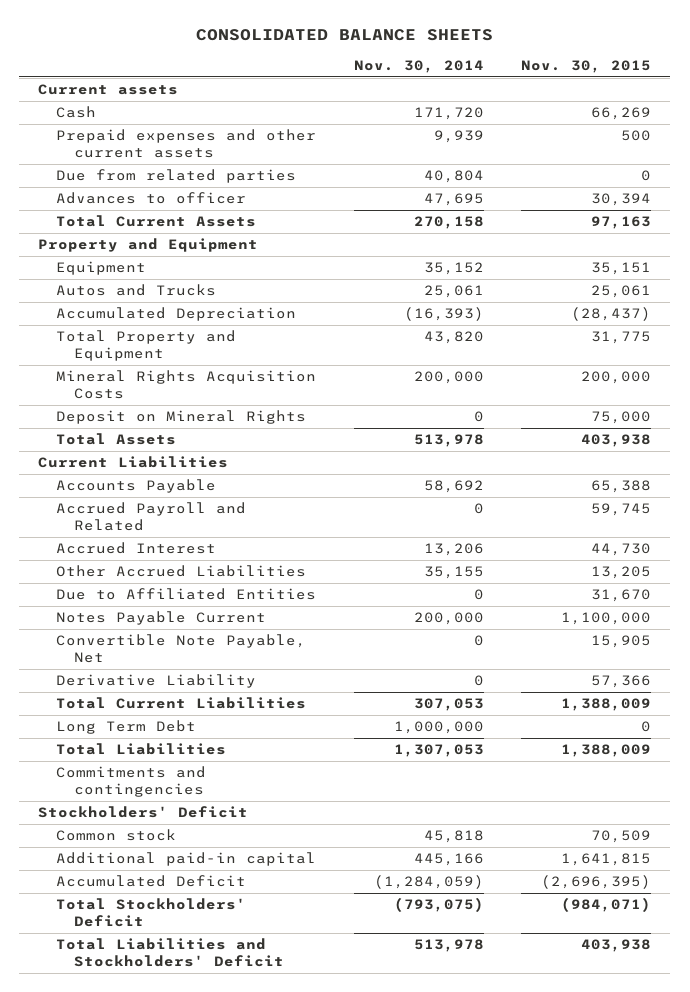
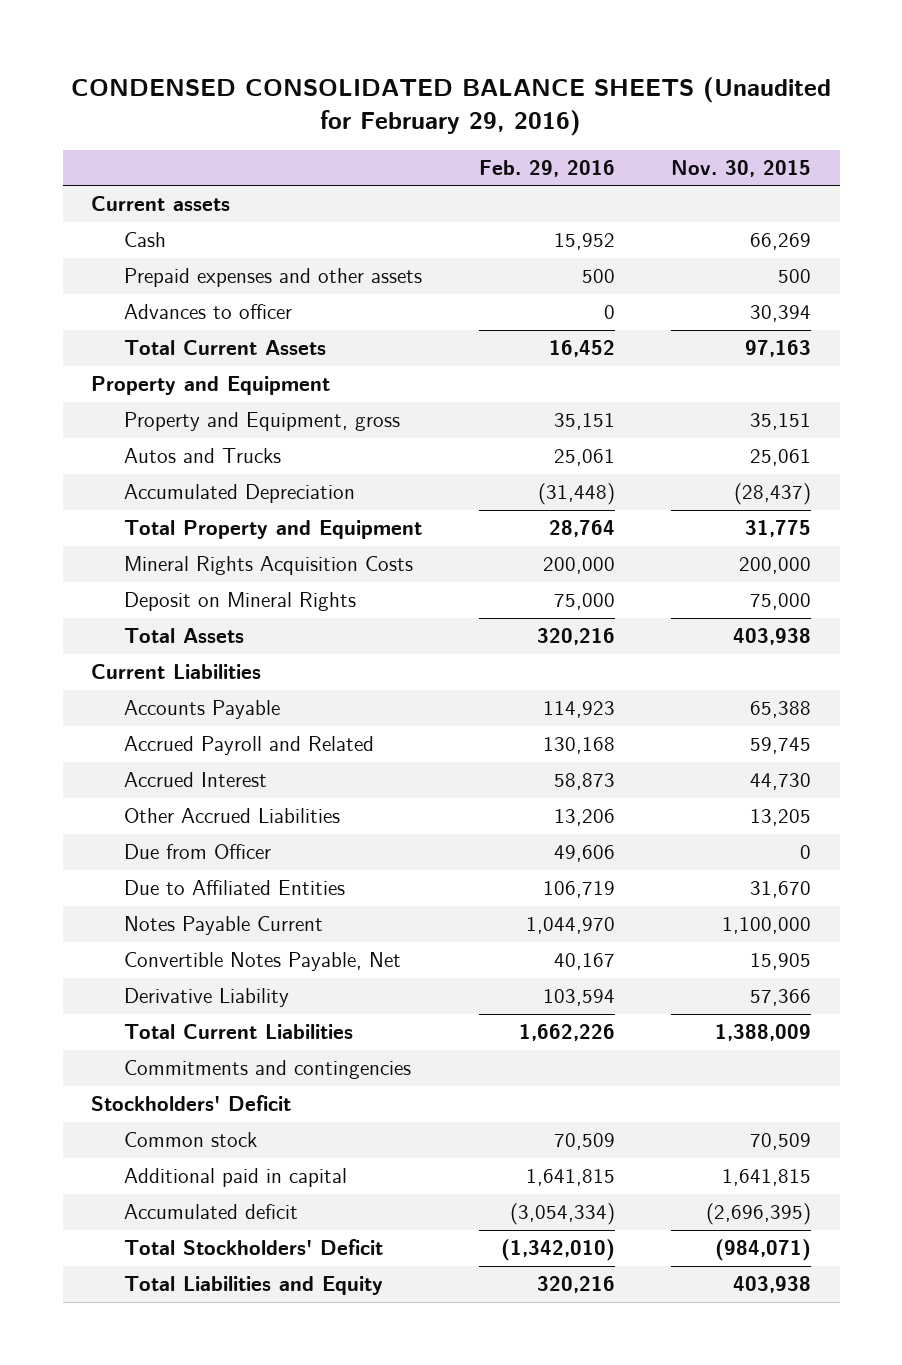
- CONSOLIDATED BALANCE SHEETS
+ CONDENSED CONSOLIDATED BALANCE SHEETS (Unaudited for February 29, 2016)
- | Nov. 30, 2014 | Nov. 30, 2015
+ | Feb. 29, 2016 | Nov. 30, 2015
- Prepaid expenses and other current assets | 9,939 | 500
- Due from related parties | 40,804 | 0
+ Prepaid expenses and other assets | 500 | 500
- Equipment | 35,152 | 35,151
+ Property and Equipment, gross | 35,151 | 35,151
+ Due from Officer | 49,606 | 0
- Convertible Note Payable, Net | 0 | 15,905
+ Convertible Notes Payable, Net | 40,167 | 15,905
- Long Term Debt | 1,000,000 | 0
- Total Liabilities | 1,307,053 | 1,388,009
- Additional paid-in capital | 445,166 | 1,641,815
- Accumulated Deficit | (1,284,059) | (2,696,395)
+ Additional paid in capital | 1,641,815 | 1,641,815
+ Accumulated deficit | (3,054,334) | (2,696,395)
- Total Liabilities and Stockholders' Deficit | 513,978 | 403,938
+ Total Liabilities and Equity | 320,216 | 403,938

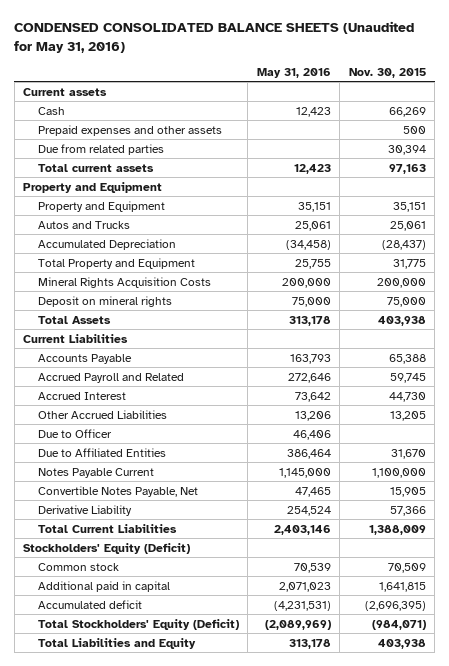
- CONDENSED CONSOLIDATED BALANCE SHEETS (Unaudited for February 29, 2016)
+ CONDENSED CONSOLIDATED BALANCE SHEETS (Unaudited for May 31, 2016)
- | Feb. 29, 2016 | Nov. 30, 2015
+ | May 31, 2016 | Nov. 30, 2015
- Advances to officer | 0 | 30,394
- Total Current Assets | 16,452 | 97,163
+ Due from related parties | | 30,394
+ Total current assets | 12,423 | 97,163
- Property and Equipment, gross | 35,151 | 35,151
+ Property and Equipment | 35,151 | 35,151
- Deposit on Mineral Rights | 75,000 | 75,000
+ Deposit on mineral rights | 75,000 | 75,000
- Due from Officer | 49,606 | 0
+ Due to Officer | 46,406 |
- Commitments and contingencies
- Stockholders' Deficit
+ Stockholders' Equity (Deficit)
- Total Stockholders' Deficit | (1,342,010) | (984,071)
+ Total Stockholders' Equity (Deficit) | (2,089,969) | (984,071)

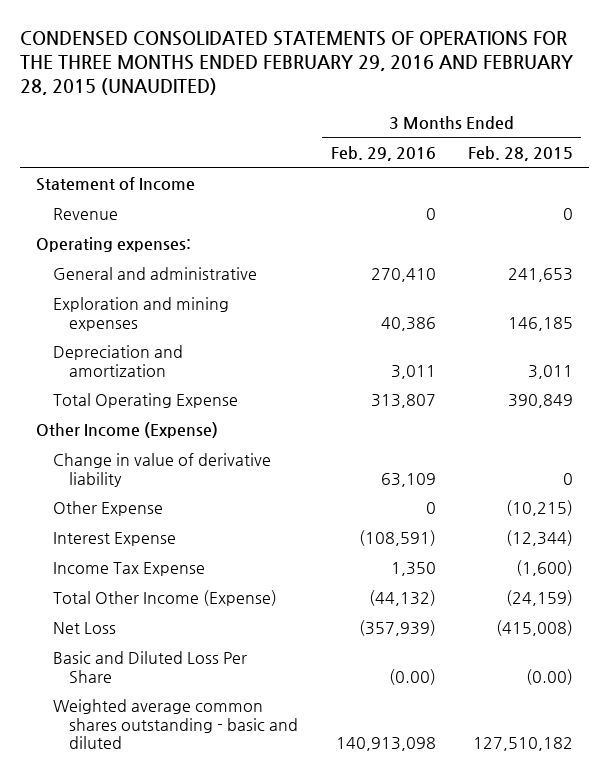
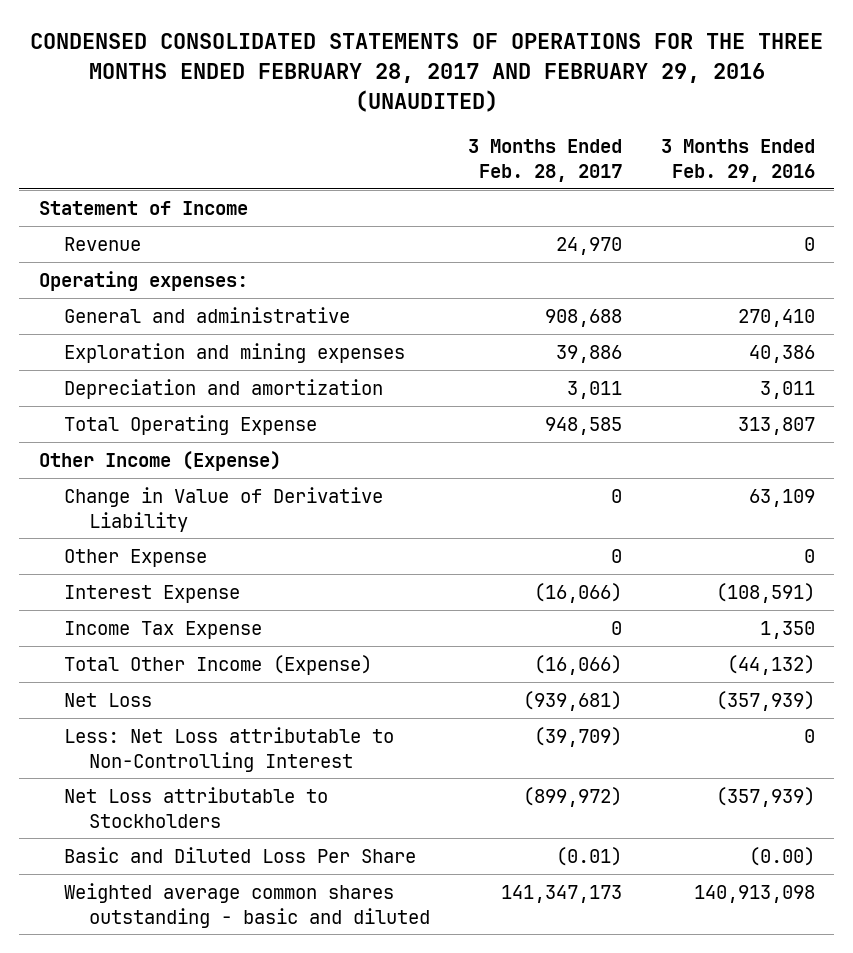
- CONDENSED CONSOLIDATED STATEMENTS OF OPERATIONS FOR THE THREE MONTHS ENDED FEBRUARY 29, 2016 AND FEBRUARY 28, 2015 (UNAUDITED)
+ CONDENSED CONSOLIDATED STATEMENTS OF OPERATIONS FOR THE THREE MONTHS ENDED FEBRUARY 28, 2017 AND FEBRUARY 29, 2016 (UNAUDITED)
- | 3 Months Ended Feb. 29, 2016 | 3 Months Ended Feb. 28, 2015
+ | 3 Months Ended Feb. 28, 2017 | 3 Months Ended Feb. 29, 2016
- Change in value of derivative liability | 63,109 | 0
+ Change in Value of Derivative Liability | 0 | 63,109
+ Less: Net Loss attributable to Non-Controlling Interest | (39,709) | 0
+ Net Loss attributable to Stockholders | (899,972) | (357,939)

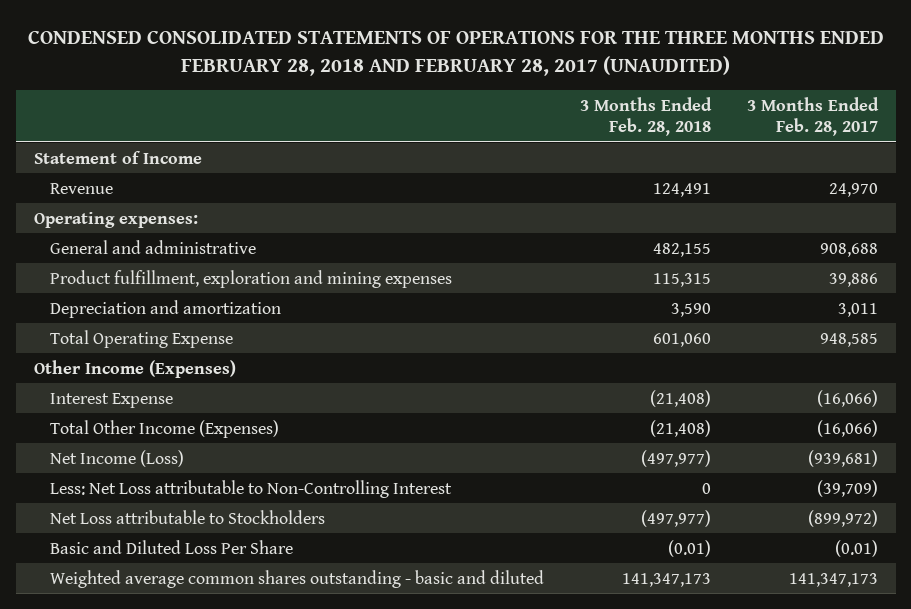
- CONDENSED CONSOLIDATED STATEMENTS OF OPERATIONS FOR THE THREE MONTHS ENDED FEBRUARY 28, 2017 AND FEBRUARY 29, 2016 (UNAUDITED)
+ CONDENSED CONSOLIDATED STATEMENTS OF OPERATIONS FOR THE THREE MONTHS ENDED FEBRUARY 28, 2018 AND FEBRUARY 28, 2017 (UNAUDITED)
- | 3 Months Ended Feb. 28, 2017 | 3 Months Ended Feb. 29, 2016
+ | 3 Months Ended Feb. 28, 2018 | 3 Months Ended Feb. 28, 2017
- Exploration and mining expenses | 39,886 | 40,386
+ Product fulfillment, exploration and mining expenses | 115,315 | 39,886
- Other Income (Expense)
- Change in Value of Derivative Liability | 0 | 63,109
- Other Expense | 0 | 0
+ Other Income (Expenses)
- Income Tax Expense | 0 | 1,350
- Total Other Income (Expense) | (16,066) | (44,132)
- Net Loss | (939,681) | (357,939)
+ Total Other Income (Expenses) | (21,408) | (16,066)
+ Net Income (Loss) | (497,977) | (939,681)

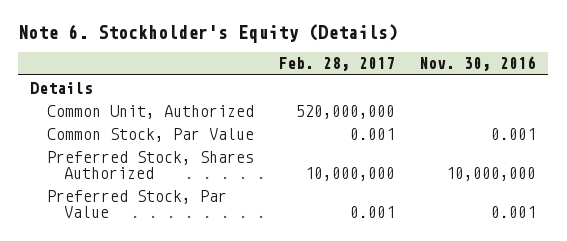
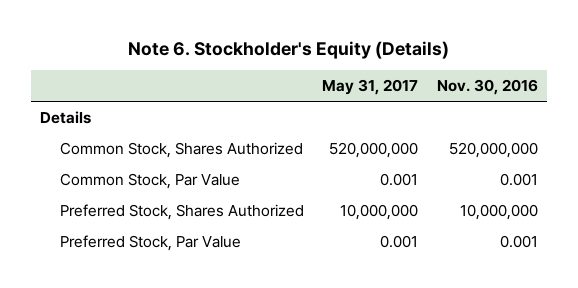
- | Feb. 28, 2017 | Nov. 30, 2016
+ | May 31, 2017 | Nov. 30, 2016
- Common Unit, Authorized | 520,000,000 |
+ Common Stock, Shares Authorized | 520,000,000 | 520,000,000

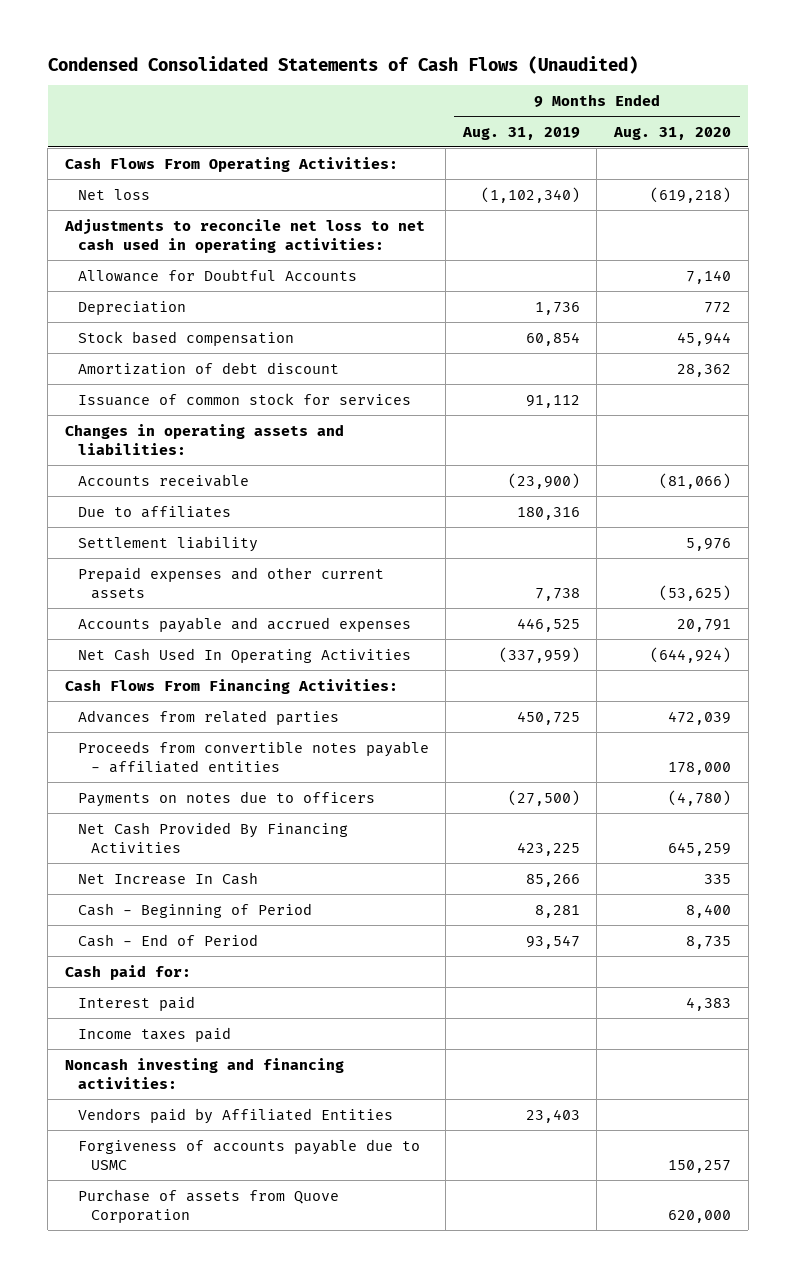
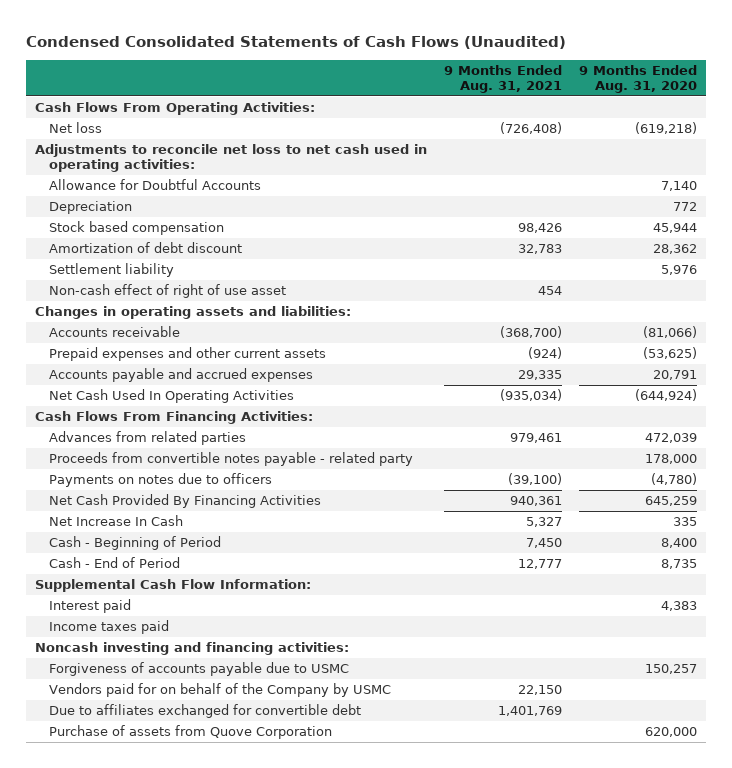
- | 9 Months Ended Aug. 31, 2019 | 9 Months Ended Aug. 31, 2020
+ | 9 Months Ended Aug. 31, 2021 | 9 Months Ended Aug. 31, 2020
- Issuance of common stock for services | 91,112 |
moved up: Settlement liability | | 5,976
+ Non-cash effect of right of use asset | 454 |
- Due to affiliates | 180,316 |
- Proceeds from convertible notes payable - affiliated entities | | 178,000
+ Proceeds from convertible notes payable - related party | | 178,000
- Cash paid for:
+ Supplemental Cash Flow Information:
- Vendors paid by Affiliated Entities | 23,403 |
+ Vendors paid for on behalf of the Company by USMC | 22,150 |
+ Due to affiliates exchanged for convertible debt | 1,401,769 |

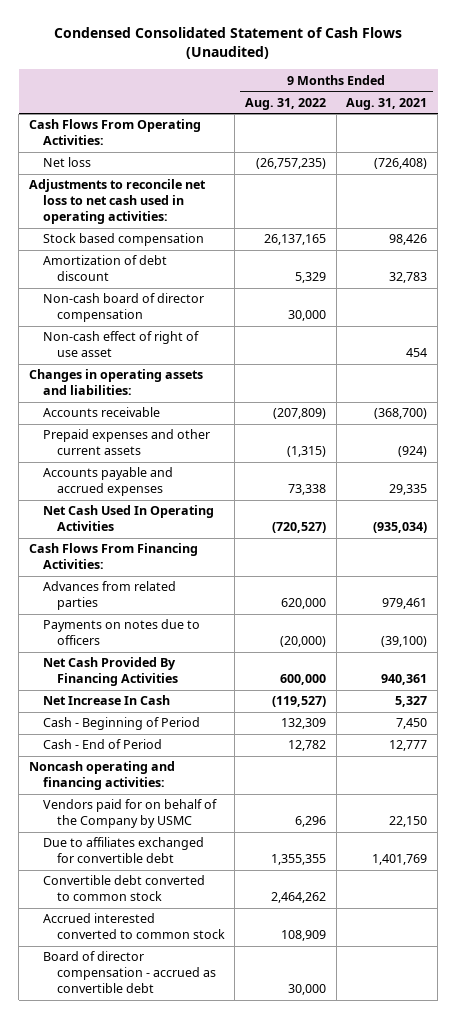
- Condensed Consolidated Statements of Cash Flows (Unaudited)
+ Condensed Consolidated Statement of Cash Flows (Unaudited)
- | 9 Months Ended Aug. 31, 2021 | 9 Months Ended Aug. 31, 2020
+ | 9 Months Ended Aug. 31, 2022 | 9 Months Ended Aug. 31, 2021
- Allowance for Doubtful Accounts | | 7,140
- Depreciation | | 772
- Settlement liability | | 5,976
+ Non-cash board of director compensation | 30,000 |
- Proceeds from convertible notes payable - related party | | 178,000
- Supplemental Cash Flow Information:
- Interest paid | | 4,383
- Income taxes paid
- Noncash investing and financing activities:
- Forgiveness of accounts payable due to USMC | | 150,257
+ Noncash operating and financing activities:
- Purchase of assets from Quove Corporation | | 620,000
+ Convertible debt converted to common stock | 2,464,262 |
+ Accrued interested converted to common stock | 108,909 |
+ Board of director compensation - accrued as convertible debt | 30,000 |

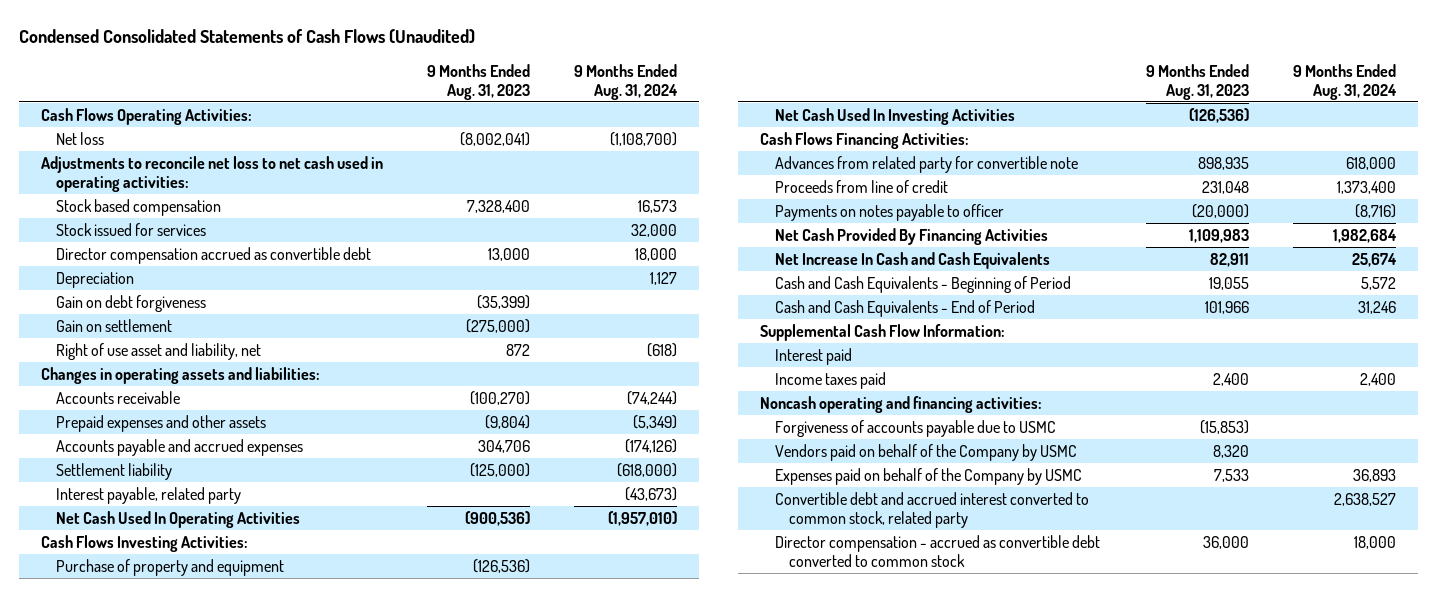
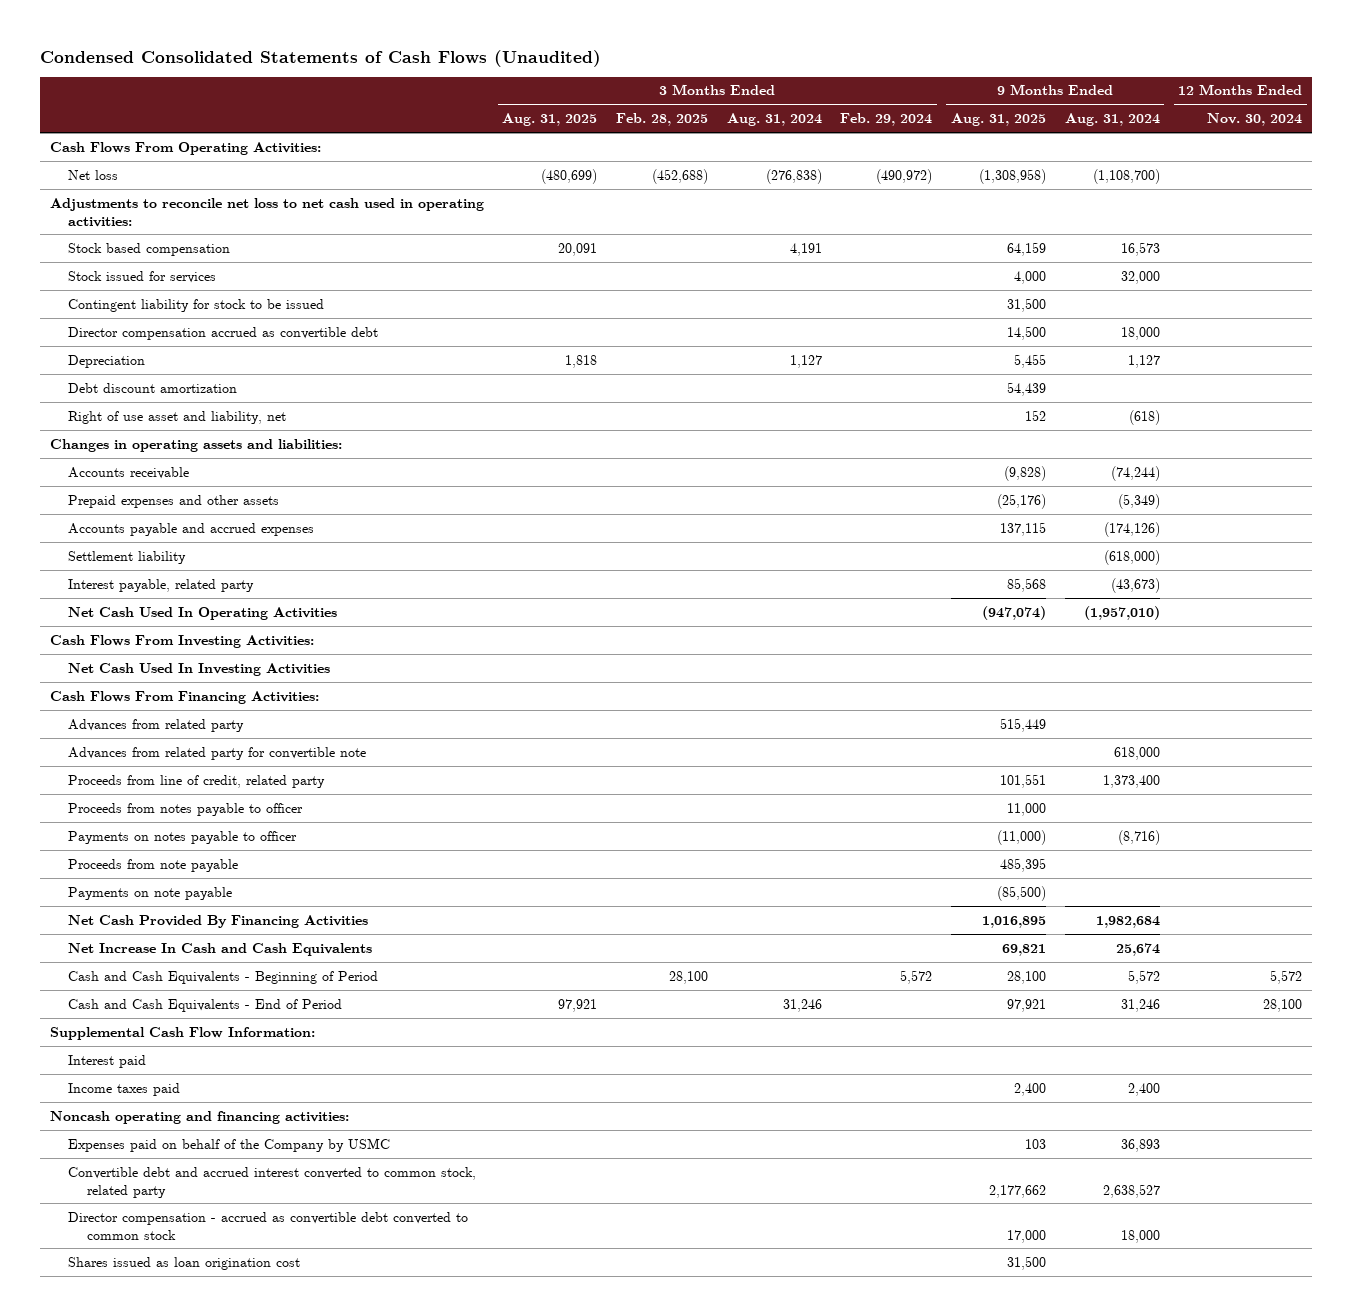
- | 9 Months Ended Aug. 31, 2023 | 9 Months Ended Aug. 31, 2024
+ | 3 Months Ended Aug. 31, 2025 | 3 Months Ended Feb. 28, 2025 | 3 Months Ended Aug. 31, 2024 | 3 Months Ended Feb. 29, 2024 | 9 Months Ended Aug. 31, 2025 | 9 Months Ended Aug. 31, 2024 | 12 Months Ended Nov. 30, 2024
- Cash Flows Operating Activities:
+ Cash Flows From Operating Activities:
+ Contingent liability for stock to be issued | | | | | 31,500 | |
- Gain on debt forgiveness | (35,399) |
- Gain on settlement | (275,000) |
+ Debt discount amortization | | | | | 54,439 | |
- Cash Flows Investing Activities:
- Purchase of property and equipment | (126,536) |
+ Cash Flows From Investing Activities:
- Cash Flows Financing Activities:
+ Cash Flows From Financing Activities:
+ Advances from related party | | | | | 515,449 | |
- Proceeds from line of credit | 231,048 | 1,373,400
+ Proceeds from line of credit, related party | | | | | 101,551 | 1,373,400 |
+ Proceeds from notes payable to officer | | | | | 11,000 | |
+ Proceeds from note payable | | | | | 485,395 | |
+ Payments on note payable | | | | | (85,500) | |
- Forgiveness of accounts payable due to USMC | (15,853) |
- Vendors paid on behalf of the Company by USMC | 8,320 |
+ Shares issued as loan origination cost | | | | | 31,500 | |

